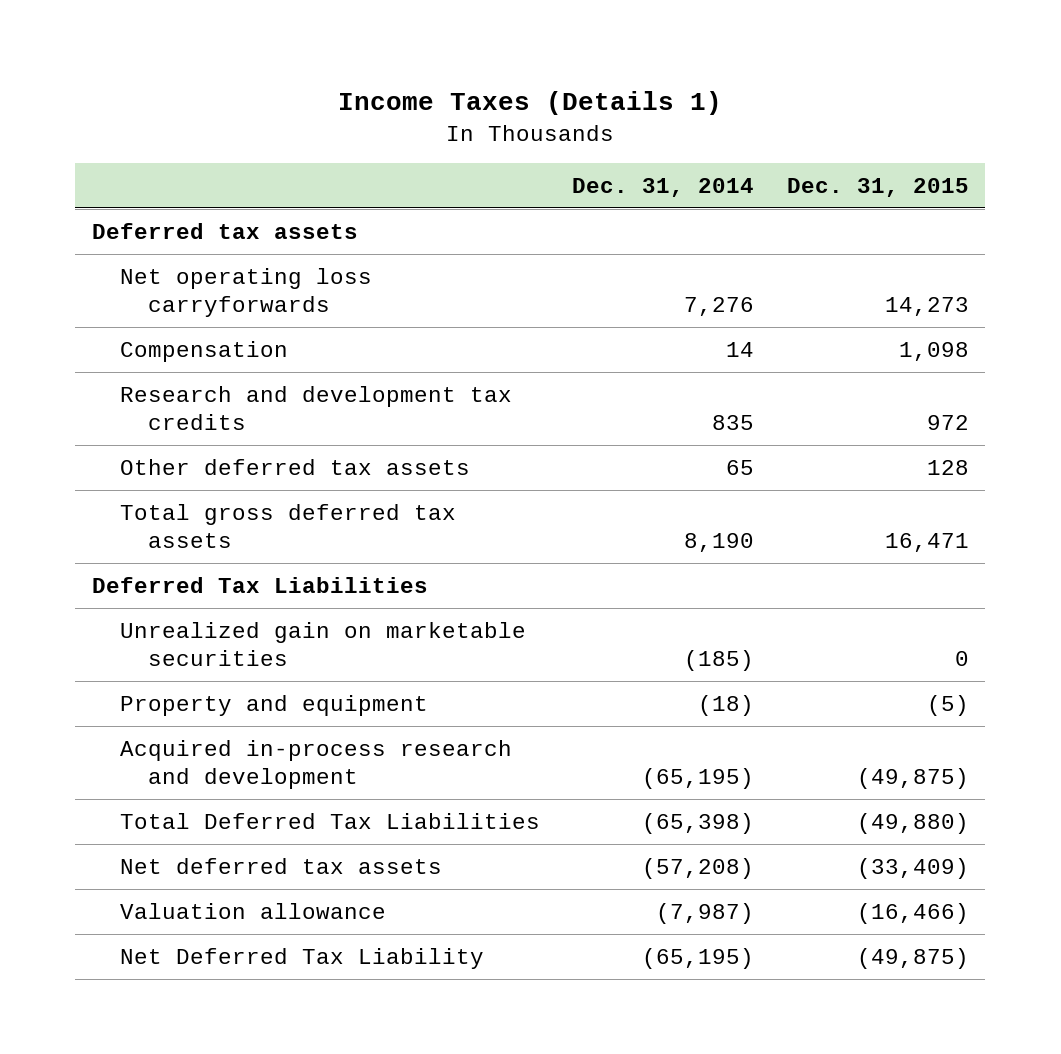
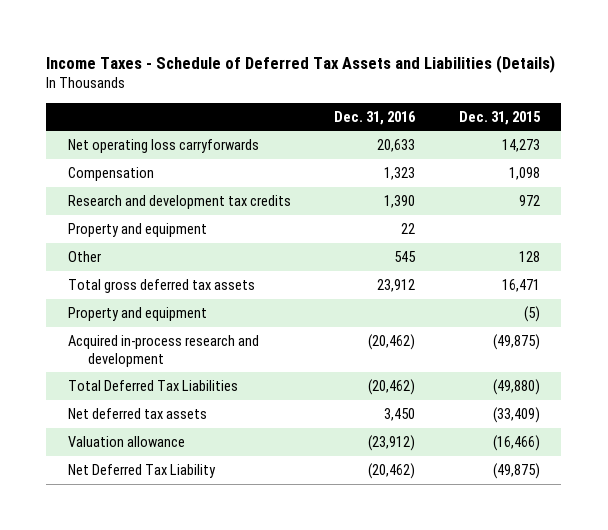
- Income Taxes (Details 1)
+ Income Taxes - Schedule of Deferred Tax Assets and Liabilities (Details)
- | Dec. 31, 2014 | Dec. 31, 2015
+ | Dec. 31, 2016 | Dec. 31, 2015
- Deferred tax assets
- Other deferred tax assets | 65 | 128
+ Property and equipment | 22 |
+ Other | 545 | 128
- Deferred Tax Liabilities
- Unrealized gain on marketable securities | (185) | 0

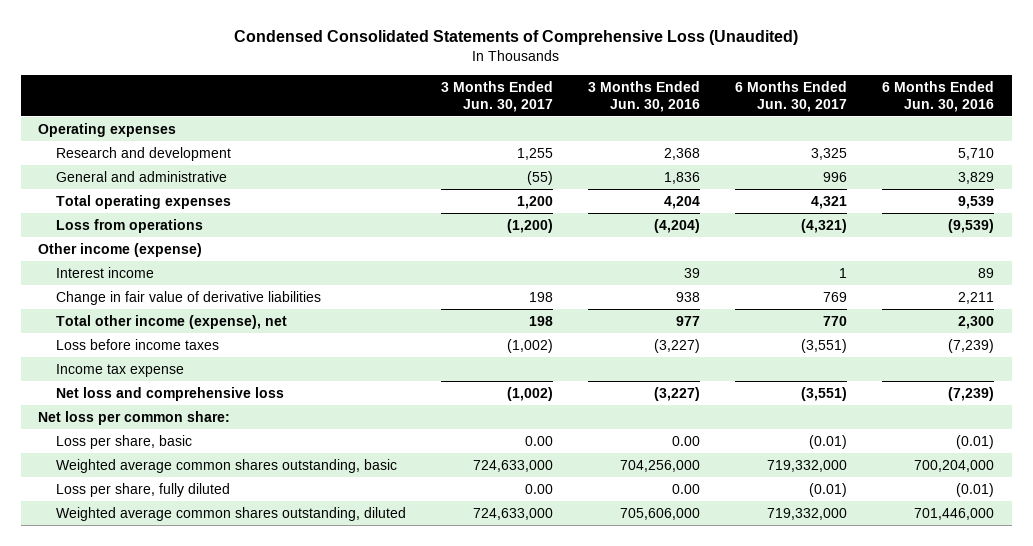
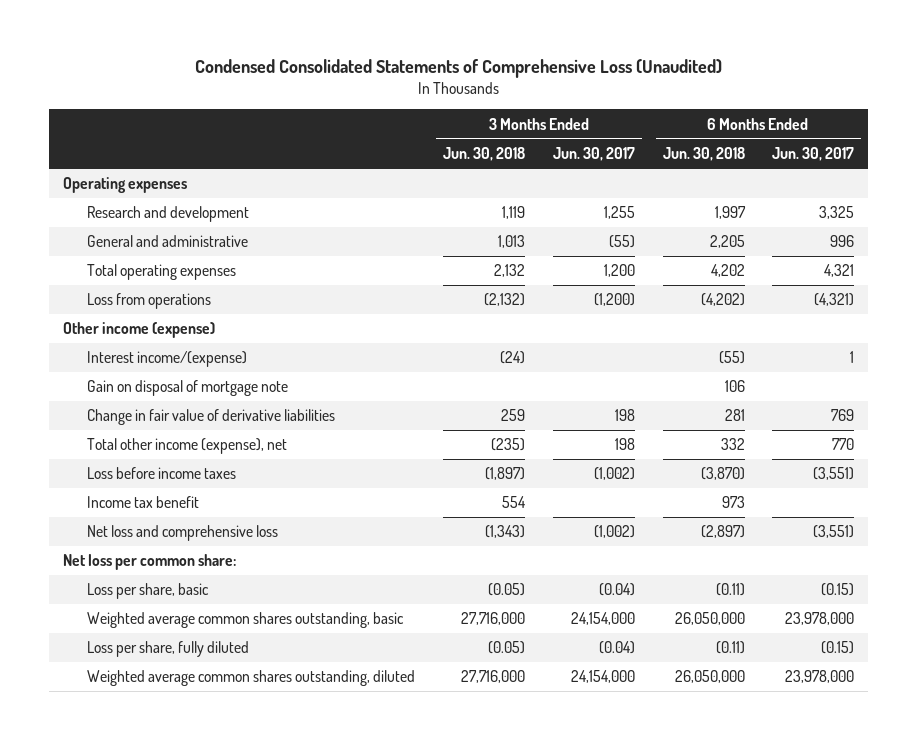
- | 3 Months Ended Jun. 30, 2017 | 3 Months Ended Jun. 30, 2016 | 6 Months Ended Jun. 30, 2017 | 6 Months Ended Jun. 30, 2016
+ | 3 Months Ended Jun. 30, 2018 | 3 Months Ended Jun. 30, 2017 | 6 Months Ended Jun. 30, 2018 | 6 Months Ended Jun. 30, 2017
- Interest income | | 39 | 1 | 89
+ Interest income/(expense) | (24) | | (55) | 1
+ Gain on disposal of mortgage note | | | 106 |
- Income tax expense
+ Income tax benefit | 554 | | 973 |
- Loss per share, basic | 0.00 | 0.00 | (0.01) | (0.01)
- Weighted average common shares outstanding, basic | 724,633,000 | 704,256,000 | 719,332,000 | 700,204,000
- Loss per share, fully diluted | 0.00 | 0.00 | (0.01) | (0.01)
- Weighted average common shares outstanding, diluted | 724,633,000 | 705,606,000 | 719,332,000 | 701,446,000
+ Loss per share, basic | (0.05) | (0.04) | (0.11) | (0.15)
+ Weighted average common shares outstanding, basic | 27,716,000 | 24,154,000 | 26,050,000 | 23,978,000
+ Loss per share, fully diluted | (0.05) | (0.04) | (0.11) | (0.15)
+ Weighted average common shares outstanding, diluted | 27,716,000 | 24,154,000 | 26,050,000 | 23,978,000

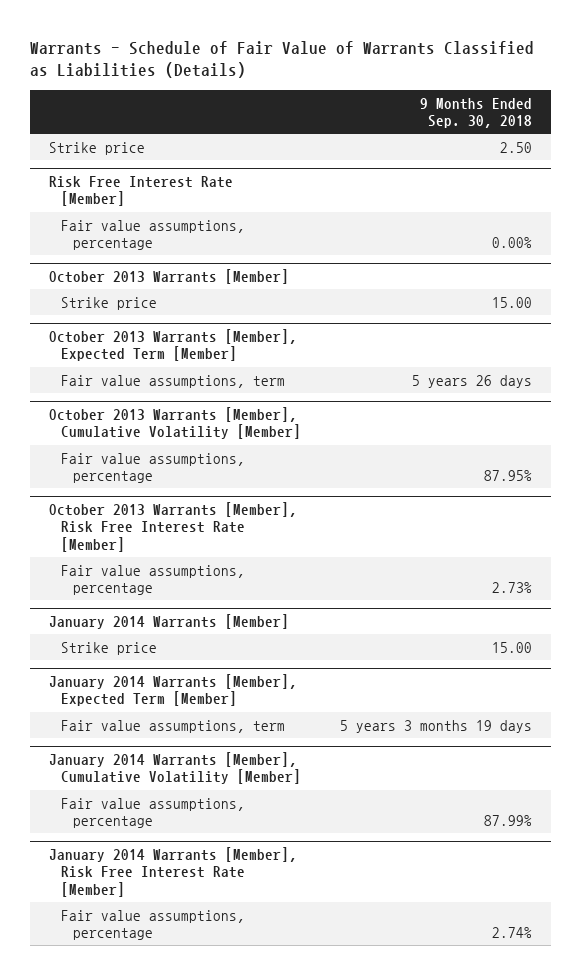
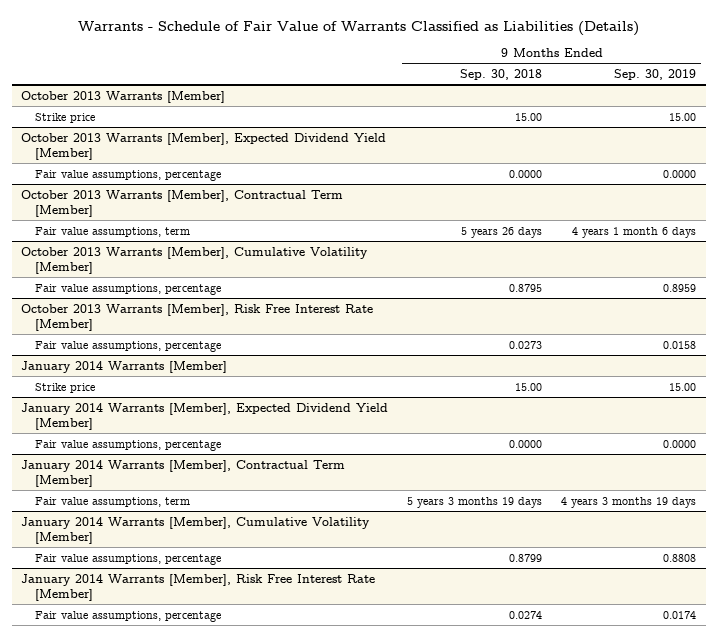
- | 9 Months Ended Sep. 30, 2018
+ | 9 Months Ended Sep. 30, 2018 | 9 Months Ended Sep. 30, 2019
- Strike price | 2.50
- Risk Free Interest Rate [Member]
- Fair value assumptions, percentage | 0.00%
- October 2013 Warrants [Member], Expected Term [Member]
+ October 2013 Warrants [Member], Expected Dividend Yield [Member]
+ Fair value assumptions, percentage | 0.0000 | 0.0000
+ October 2013 Warrants [Member], Contractual Term [Member]
@ October 2013 Warrants [Member], Cumulative Volatility [Member]
- Fair value assumptions, percentage | 87.95%
+ Fair value assumptions, percentage | 0.8795 | 0.8959
@ October 2013 Warrants [Member], Risk Free Interest Rate [Member]
- Fair value assumptions, percentage | 2.73%
+ Fair value assumptions, percentage | 0.0273 | 0.0158
- January 2014 Warrants [Member], Expected Term [Member]
+ January 2014 Warrants [Member], Expected Dividend Yield [Member]
+ Fair value assumptions, percentage | 0.0000 | 0.0000
+ January 2014 Warrants [Member], Contractual Term [Member]
@ January 2014 Warrants [Member], Cumulative Volatility [Member]
- Fair value assumptions, percentage | 87.99%
+ Fair value assumptions, percentage | 0.8799 | 0.8808
@ January 2014 Warrants [Member], Risk Free Interest Rate [Member]
- Fair value assumptions, percentage | 2.74%
+ Fair value assumptions, percentage | 0.0274 | 0.0174

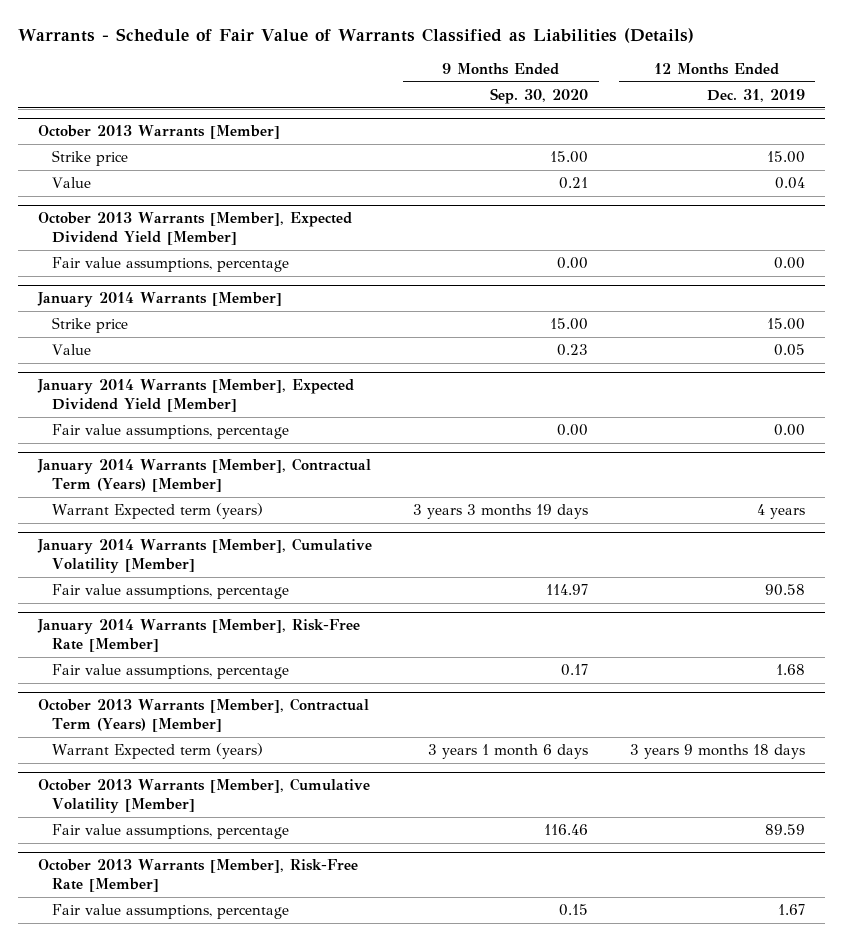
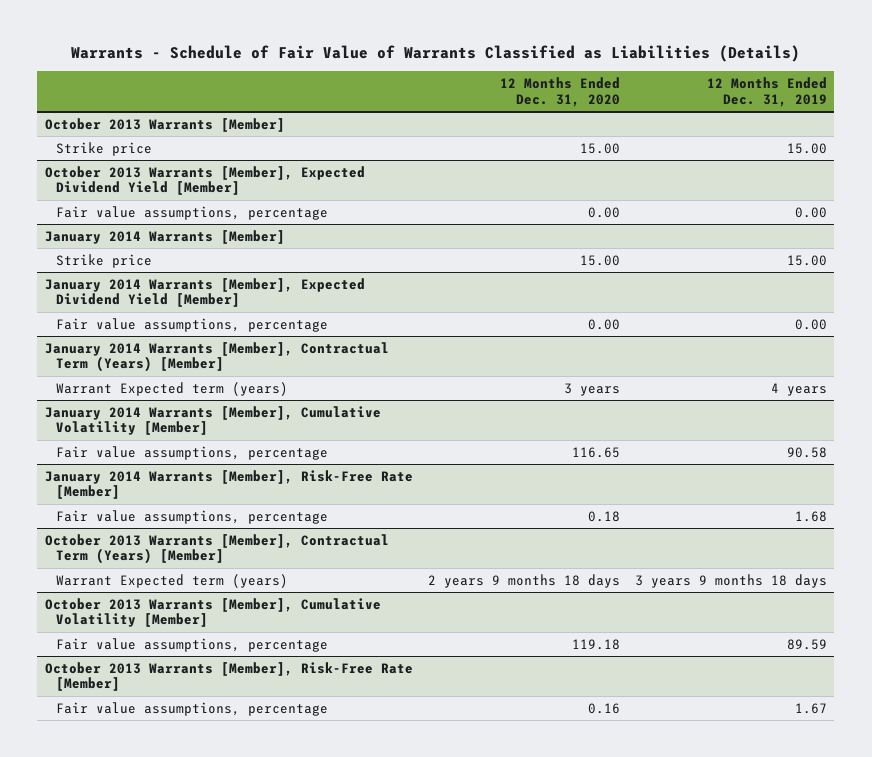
- | 9 Months Ended Sep. 30, 2020 | 12 Months Ended Dec. 31, 2019
+ | 12 Months Ended Dec. 31, 2020 | 12 Months Ended Dec. 31, 2019
@ October 2013 Warrants [Member]
- Value | 0.21 | 0.04
@ January 2014 Warrants [Member]
- Value | 0.23 | 0.05

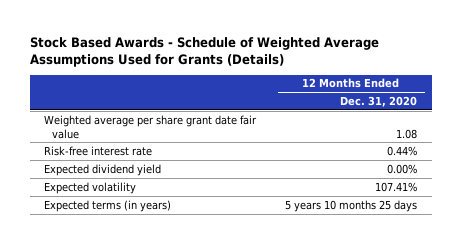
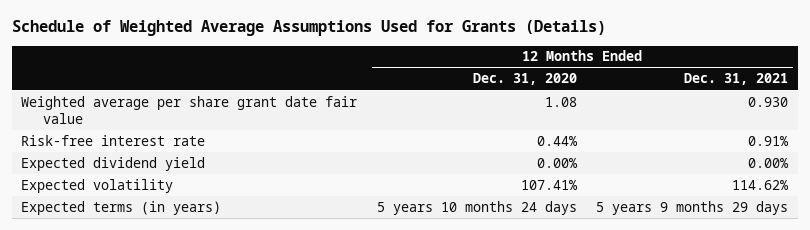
- Stock Based Awards - Schedule of Weighted Average Assumptions Used for Grants (Details)
+ Schedule of Weighted Average Assumptions Used for Grants (Details)
- | 12 Months Ended Dec. 31, 2020
+ | 12 Months Ended Dec. 31, 2020 | 12 Months Ended Dec. 31, 2021
- Expected terms (in years) | 5 years 10 months 25 days
+ Expected terms (in years) | 5 years 10 months 24 days | 5 years 9 months 29 days

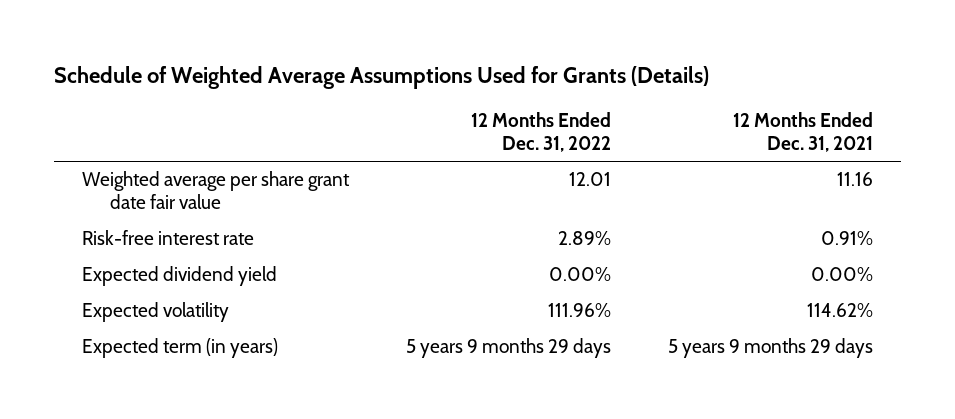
- | 12 Months Ended Dec. 31, 2020 | 12 Months Ended Dec. 31, 2021
+ | 12 Months Ended Dec. 31, 2022 | 12 Months Ended Dec. 31, 2021
- Weighted average per share grant date fair value | 1.08 | 0.930
+ Weighted average per share grant date fair value | 12.01 | 11.16
- Expected terms (in years) | 5 years 10 months 24 days | 5 years 9 months 29 days
+ Expected term (in years) | 5 years 9 months 29 days | 5 years 9 months 29 days

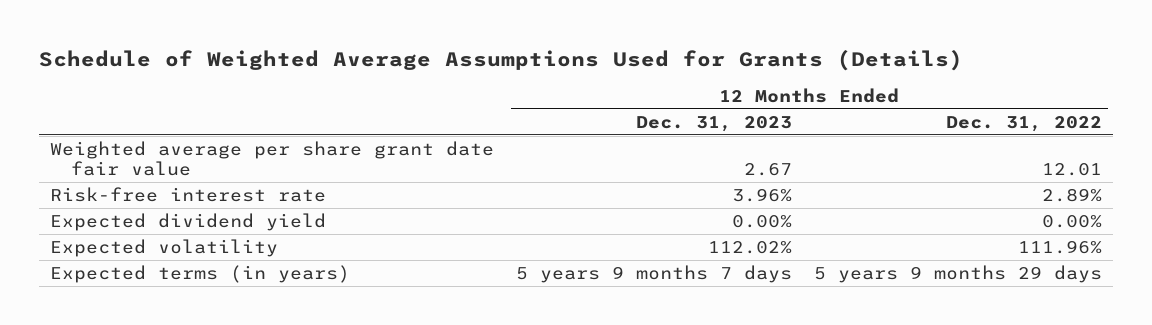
- | 12 Months Ended Dec. 31, 2022 | 12 Months Ended Dec. 31, 2021
+ | 12 Months Ended Dec. 31, 2023 | 12 Months Ended Dec. 31, 2022
- Expected term (in years) | 5 years 9 months 29 days | 5 years 9 months 29 days
+ Expected terms (in years) | 5 years 9 months 7 days | 5 years 9 months 29 days

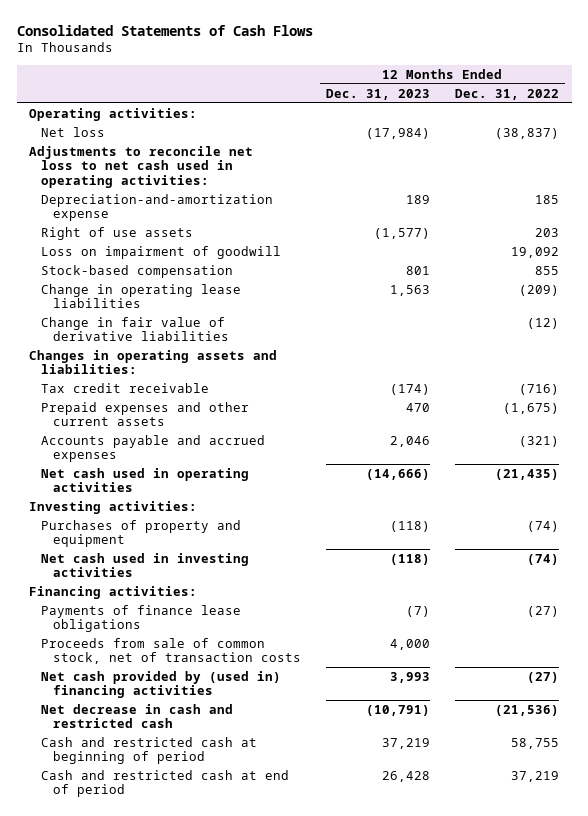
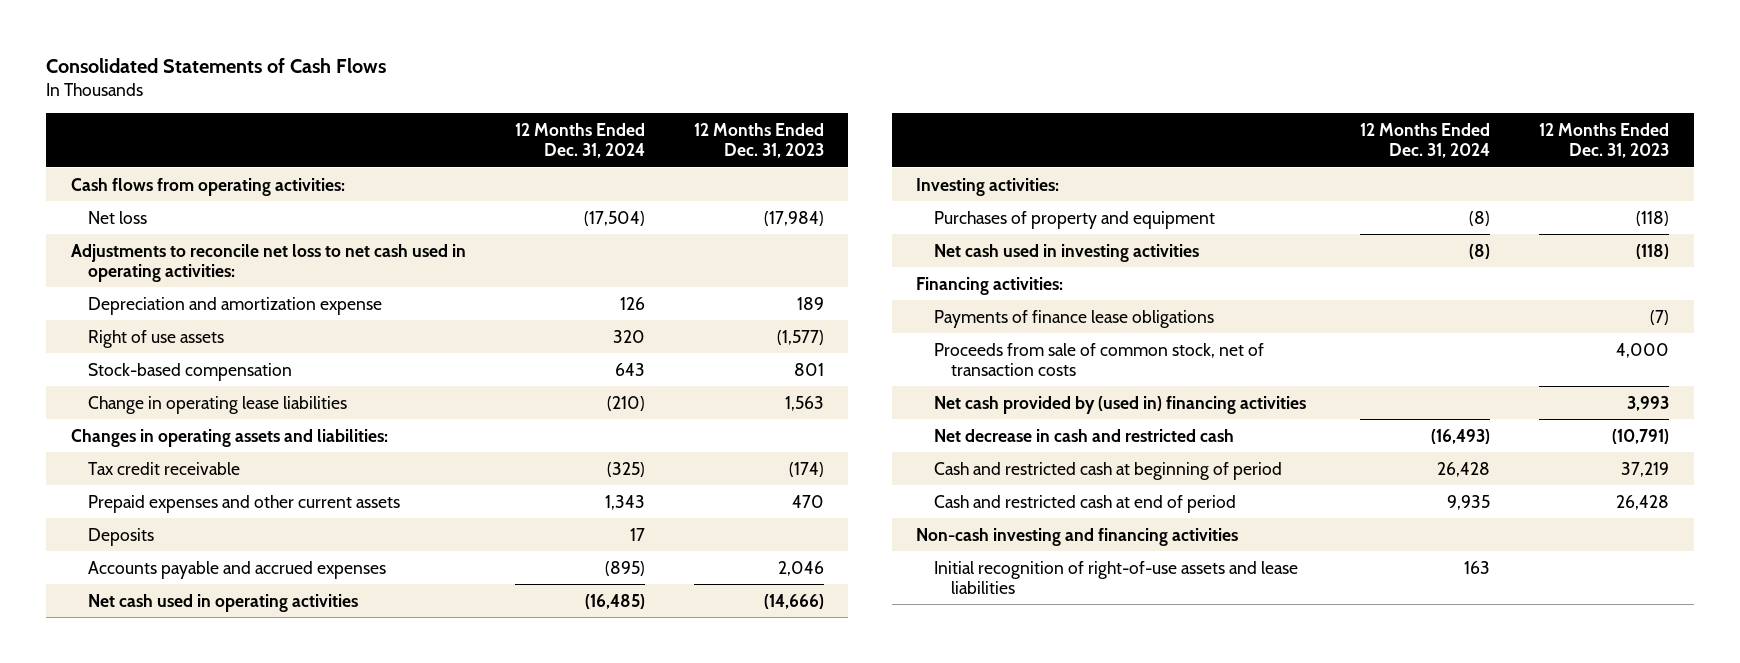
- | 12 Months Ended Dec. 31, 2023 | 12 Months Ended Dec. 31, 2022
+ | 12 Months Ended Dec. 31, 2024 | 12 Months Ended Dec. 31, 2023
- Operating activities:
+ Cash flows from operating activities:
- Depreciation-and-amortization expense | 189 | 185
+ Depreciation and amortization expense | 126 | 189
- Loss on impairment of goodwill | | 19,092
- Change in fair value of derivative liabilities | | (12)
+ Deposits | 17 |
+ Non-cash investing and financing activities
+ Initial recognition of right-of-use assets and lease liabilities | 163 |

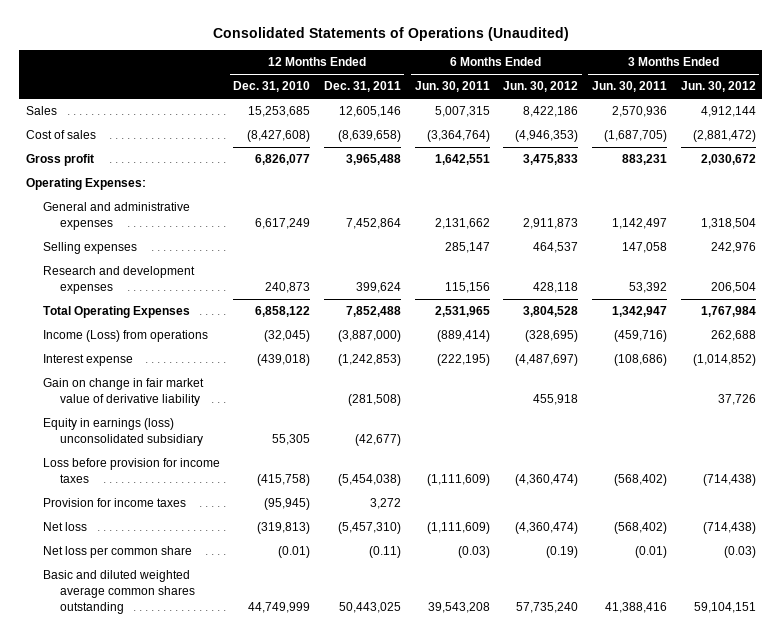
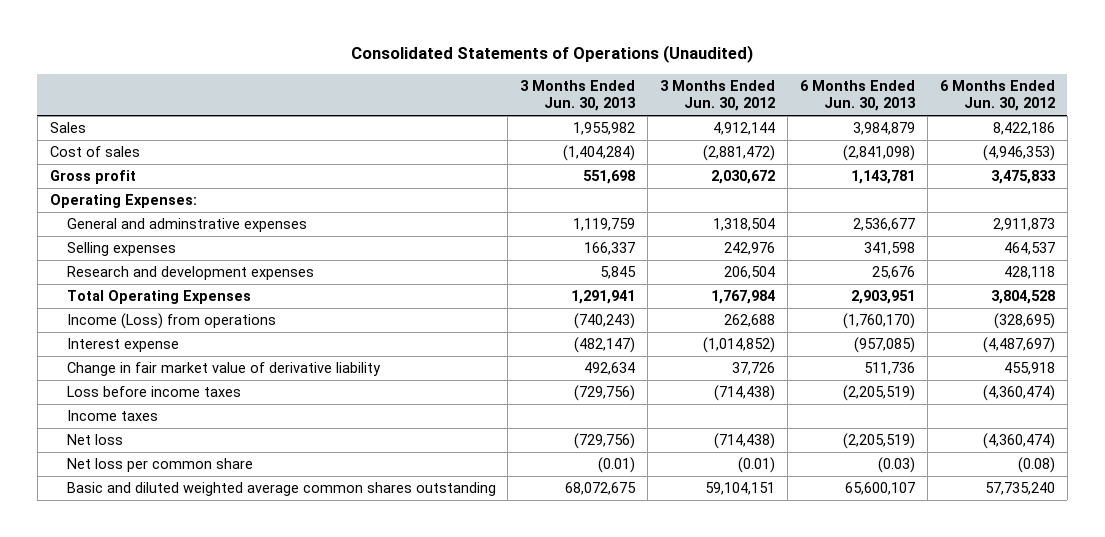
- | 12 Months Ended Dec. 31, 2010 | 12 Months Ended Dec. 31, 2011 | 6 Months Ended Jun. 30, 2011 | 6 Months Ended Jun. 30, 2012 | 3 Months Ended Jun. 30, 2011 | 3 Months Ended Jun. 30, 2012
+ | 3 Months Ended Jun. 30, 2013 | 3 Months Ended Jun. 30, 2012 | 6 Months Ended Jun. 30, 2013 | 6 Months Ended Jun. 30, 2012
- General and administrative expenses | 6,617,249 | 7,452,864 | 2,131,662 | 2,911,873 | 1,142,497 | 1,318,504
+ General and adminstrative expenses | 1,119,759 | 1,318,504 | 2,536,677 | 2,911,873
- Gain on change in fair market value of derivative liability | | (281,508) | | 455,918 | | 37,726
- Equity in earnings (loss) unconsolidated subsidiary | 55,305 | (42,677) | | | |
- Loss before provision for income taxes | (415,758) | (5,454,038) | (1,111,609) | (4,360,474) | (568,402) | (714,438)
- Provision for income taxes | (95,945) | 3,272 | | | |
+ Change in fair market value of derivative liability | 492,634 | 37,726 | 511,736 | 455,918
+ Loss before income taxes | (729,756) | (714,438) | (2,205,519) | (4,360,474)
+ Income taxes
- Net loss per common share | (0.01) | (0.11) | (0.03) | (0.19) | (0.01) | (0.03)
+ Net loss per common share | (0.01) | (0.01) | (0.03) | (0.08)

